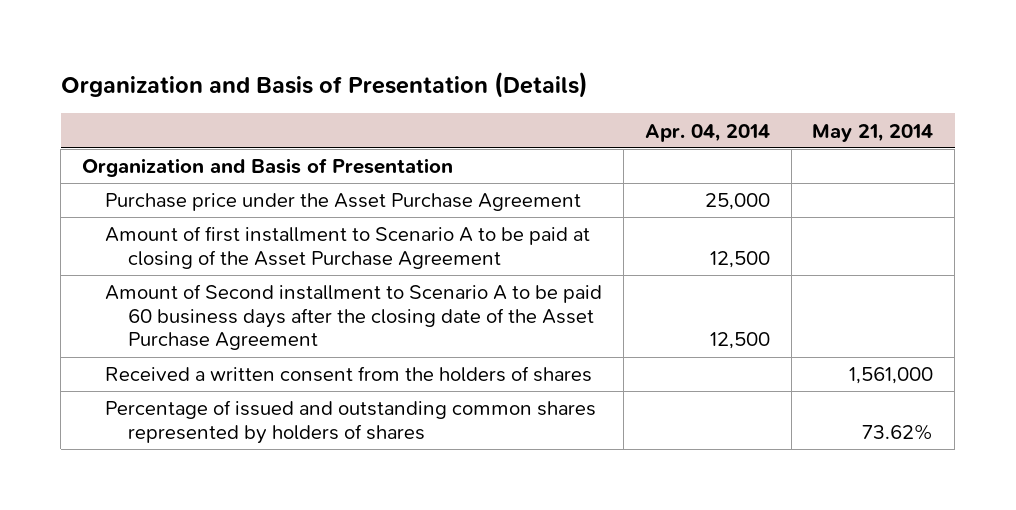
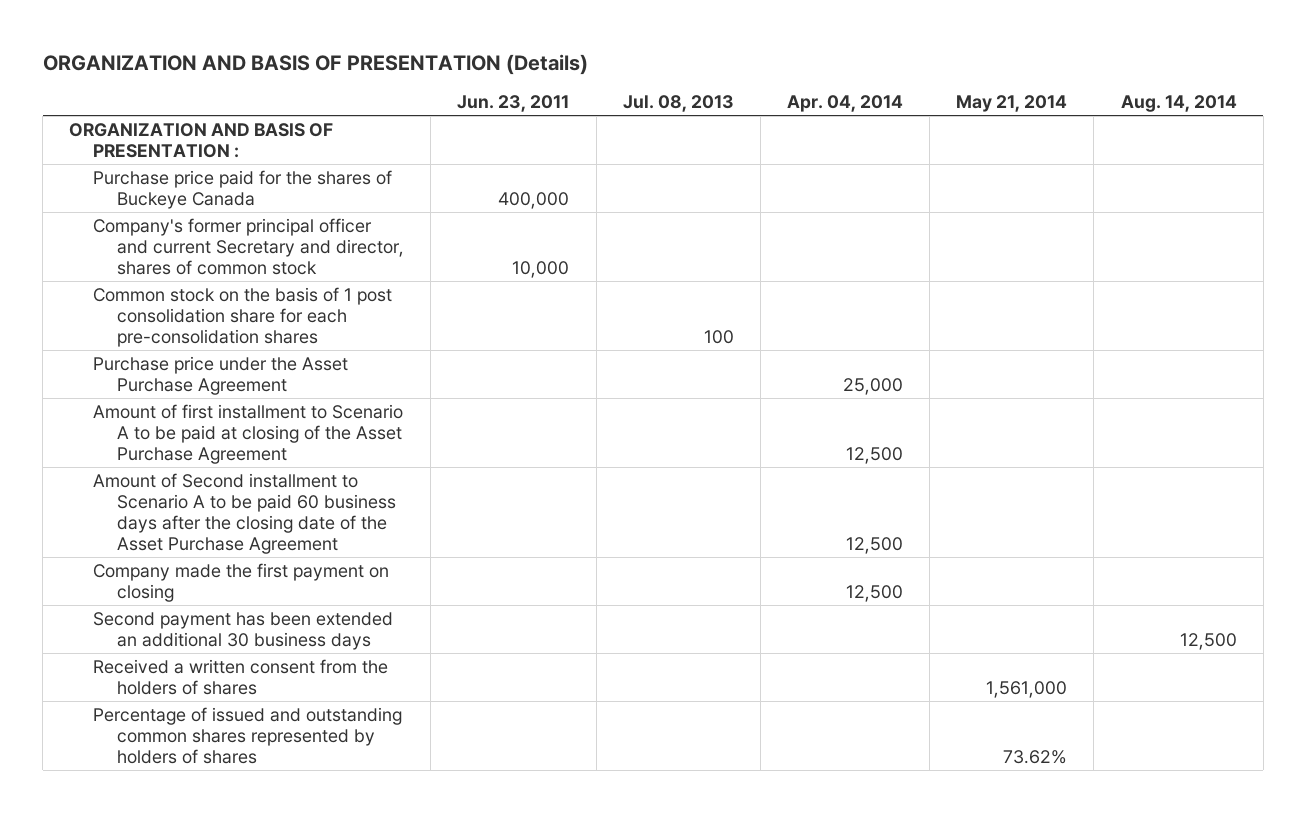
- Organization and Basis of Presentation (Details)
+ ORGANIZATION AND BASIS OF PRESENTATION (Details)
- | Apr. 04, 2014 | May 21, 2014
+ | Jun. 23, 2011 | Jul. 08, 2013 | Apr. 04, 2014 | May 21, 2014 | Aug. 14, 2014
- Organization and Basis of Presentation
+ ORGANIZATION AND BASIS OF PRESENTATION :
+ Purchase price paid for the shares of Buckeye Canada | 400,000 | | | |
+ Company's former principal officer and current Secretary and director, shares of common stock | 10,000 | | | |
+ Common stock on the basis of 1 post consolidation share for each pre-consolidation shares | | 100 | | |
+ Company made the first payment on closing | | | 12,500 | |
+ Second payment has been extended an additional 30 business days | | | | | 12,500

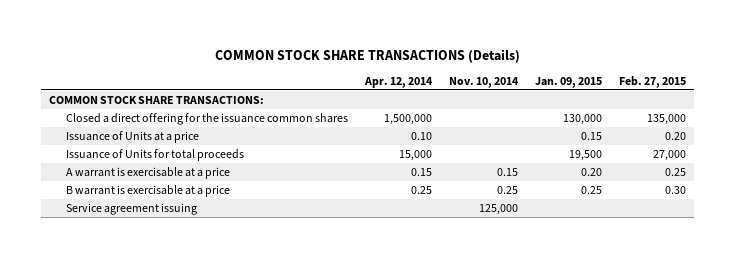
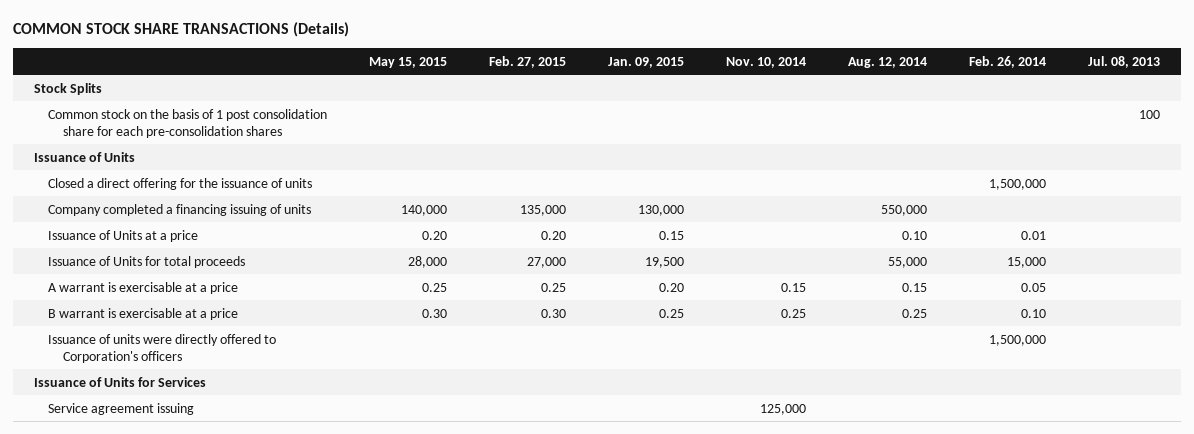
- | Apr. 12, 2014 | Nov. 10, 2014 | Jan. 09, 2015 | Feb. 27, 2015
+ | May 15, 2015 | Feb. 27, 2015 | Jan. 09, 2015 | Nov. 10, 2014 | Aug. 12, 2014 | Feb. 26, 2014 | Jul. 08, 2013
- COMMON STOCK SHARE TRANSACTIONS:
- Closed a direct offering for the issuance common shares | 1,500,000 | | 130,000 | 135,000
+ Stock Splits
+ Common stock on the basis of 1 post consolidation share for each pre-consolidation shares | | | | | | | 100
+ Issuance of Units
+ Closed a direct offering for the issuance of units | | | | | | 1,500,000 |
+ Company completed a financing issuing of units | 140,000 | 135,000 | 130,000 | | 550,000 | |
+ Issuance of units were directly offered to Corporation's officers | | | | | | 1,500,000 |
+ Issuance of Units for Services

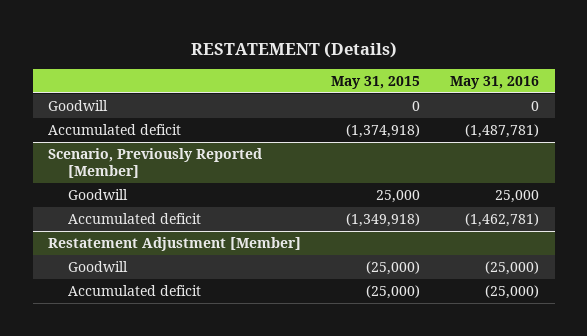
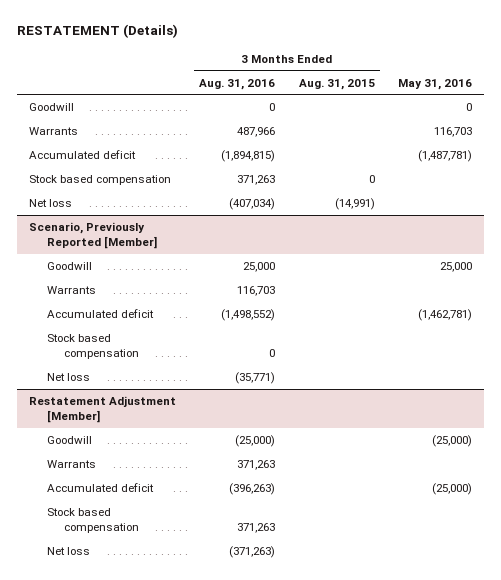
- | May 31, 2015 | May 31, 2016
+ | 3 Months Ended Aug. 31, 2016 | 3 Months Ended Aug. 31, 2015 | May 31, 2016
+ Warrants | 487,966 | | 116,703
+ Stock based compensation | 371,263 | 0 |
+ Net loss | (407,034) | (14,991) |
@ Scenario, Previously Reported [Member]
+ Warrants | 116,703 | |
+ Stock based compensation | 0 | |
+ Net loss | (35,771) | |
@ Restatement Adjustment [Member]
+ Warrants | 371,263 | |
+ Stock based compensation | 371,263 | |
+ Net loss | (371,263) | |

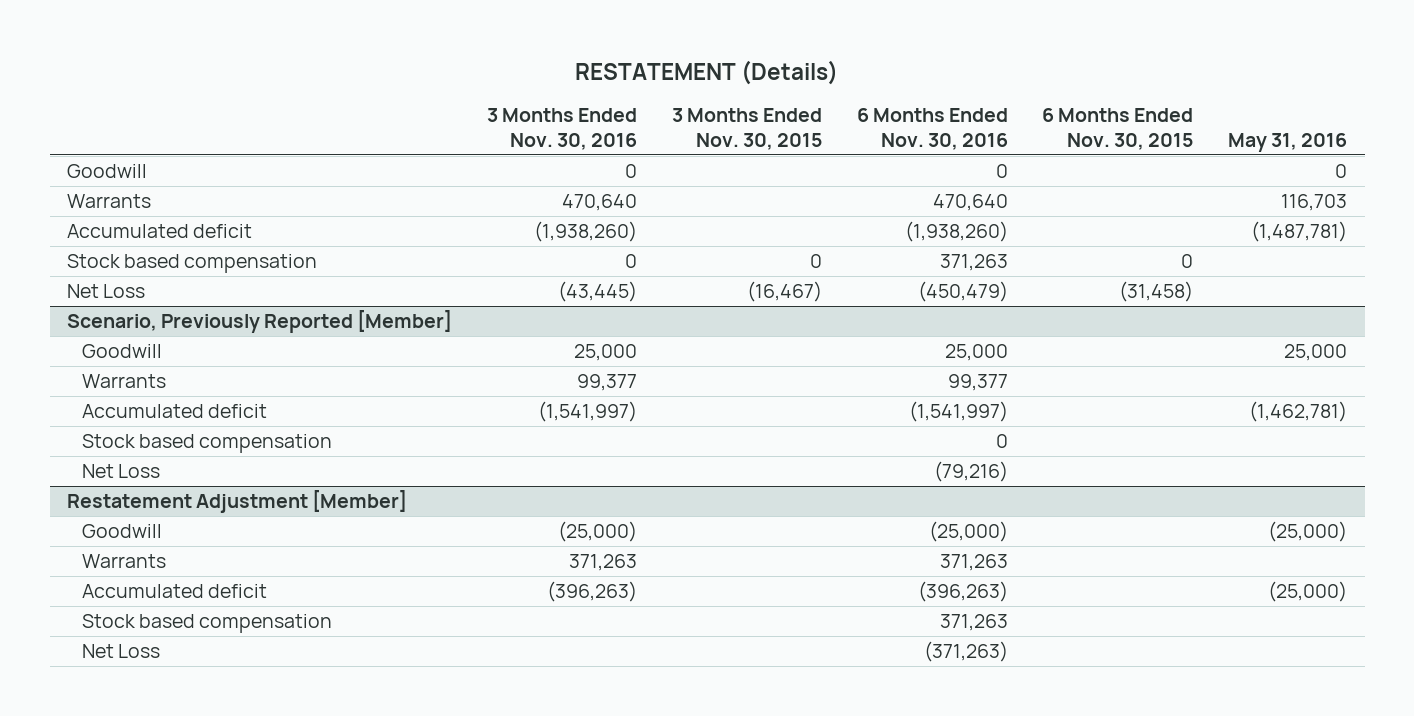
- | 3 Months Ended Aug. 31, 2016 | 3 Months Ended Aug. 31, 2015 | May 31, 2016
+ | 3 Months Ended Nov. 30, 2016 | 3 Months Ended Nov. 30, 2015 | 6 Months Ended Nov. 30, 2016 | 6 Months Ended Nov. 30, 2015 | May 31, 2016
- Net loss | (407,034) | (14,991) |
+ Net Loss | (43,445) | (16,467) | (450,479) | (31,458) |
@ Scenario, Previously Reported [Member]
- Net loss | (35,771) | |
+ Net Loss | | | (79,216) | |
@ Restatement Adjustment [Member]
- Net loss | (371,263) | |
+ Net Loss | | | (371,263) | |

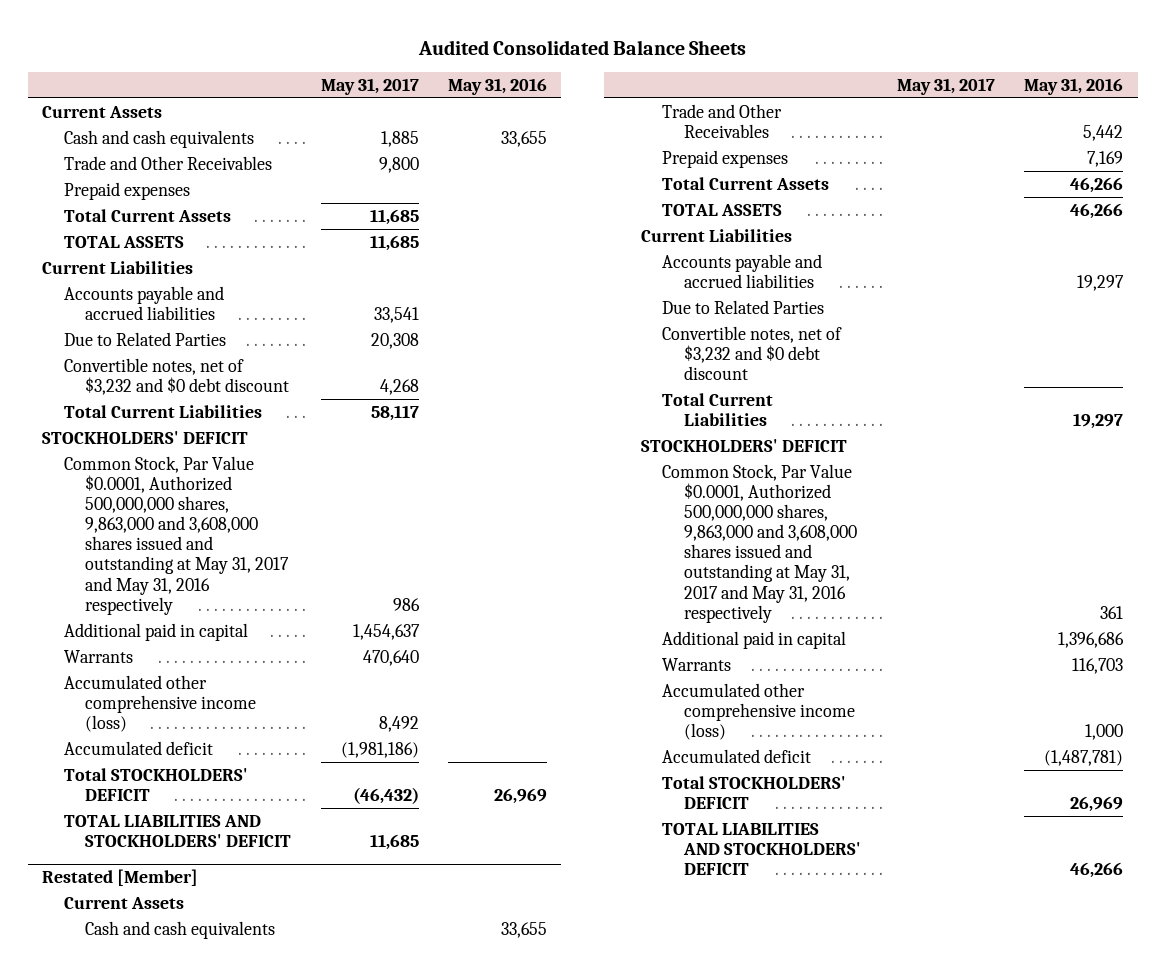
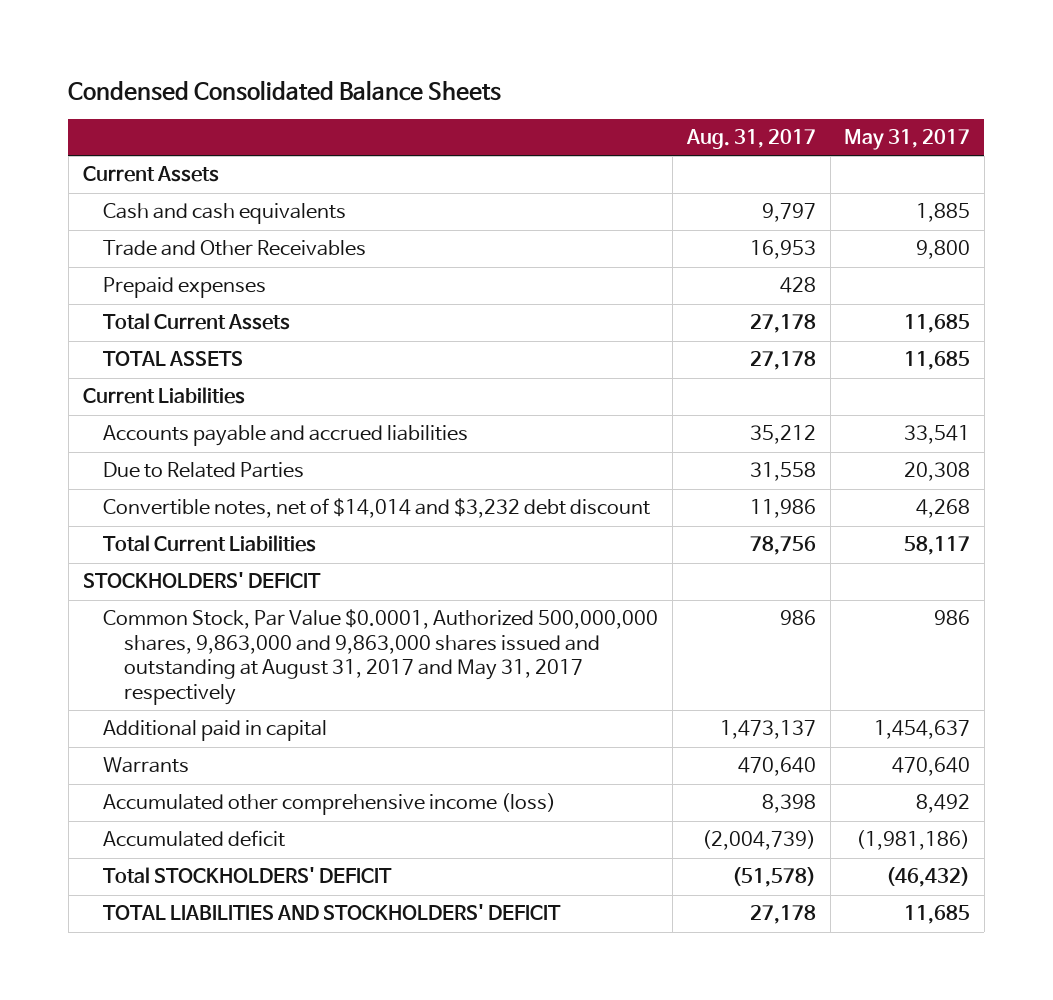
- Audited Consolidated Balance Sheets
+ Condensed Consolidated Balance Sheets
- | May 31, 2017 | May 31, 2016
+ | Aug. 31, 2017 | May 31, 2017
- Convertible notes, net of $3,232 and $0 debt discount | 4,268 |
+ Convertible notes, net of $14,014 and $3,232 debt discount | 11,986 | 4,268
- Common Stock, Par Value $0.0001, Authorized 500,000,000 shares, 9,863,000 and 3,608,000 shares issued and outstanding at May 31, 2017 and May 31, 2016 respectively | 986 |
+ Common Stock, Par Value $0.0001, Authorized 500,000,000 shares, 9,863,000 and 9,863,000 shares issued and outstanding at August 31, 2017 and May 31, 2017 respectively | 986 | 986
- Restated [Member]
- Current Assets
- Cash and cash equivalents | | 33,655
- Trade and Other Receivables | | 5,442
- Prepaid expenses | | 7,169
- Total Current Assets | | 46,266
- TOTAL ASSETS | | 46,266
- Current Liabilities
- Accounts payable and accrued liabilities | | 19,297
- Due to Related Parties
- Convertible notes, net of $3,232 and $0 debt discount
- Total Current Liabilities | | 19,297
- STOCKHOLDERS' DEFICIT
- Common Stock, Par Value $0.0001, Authorized 500,000,000 shares, 9,863,000 and 3,608,000 shares issued and outstanding at May 31, 2017 and May 31, 2016 respectively | | 361
- Additional paid in capital | | 1,396,686
- Warrants | | 116,703
- Accumulated other comprehensive income (loss) | | 1,000
- Accumulated deficit | | (1,487,781)
- Total STOCKHOLDERS' DEFICIT | | 26,969
- TOTAL LIABILITIES AND STOCKHOLDERS' DEFICIT | | 46,266

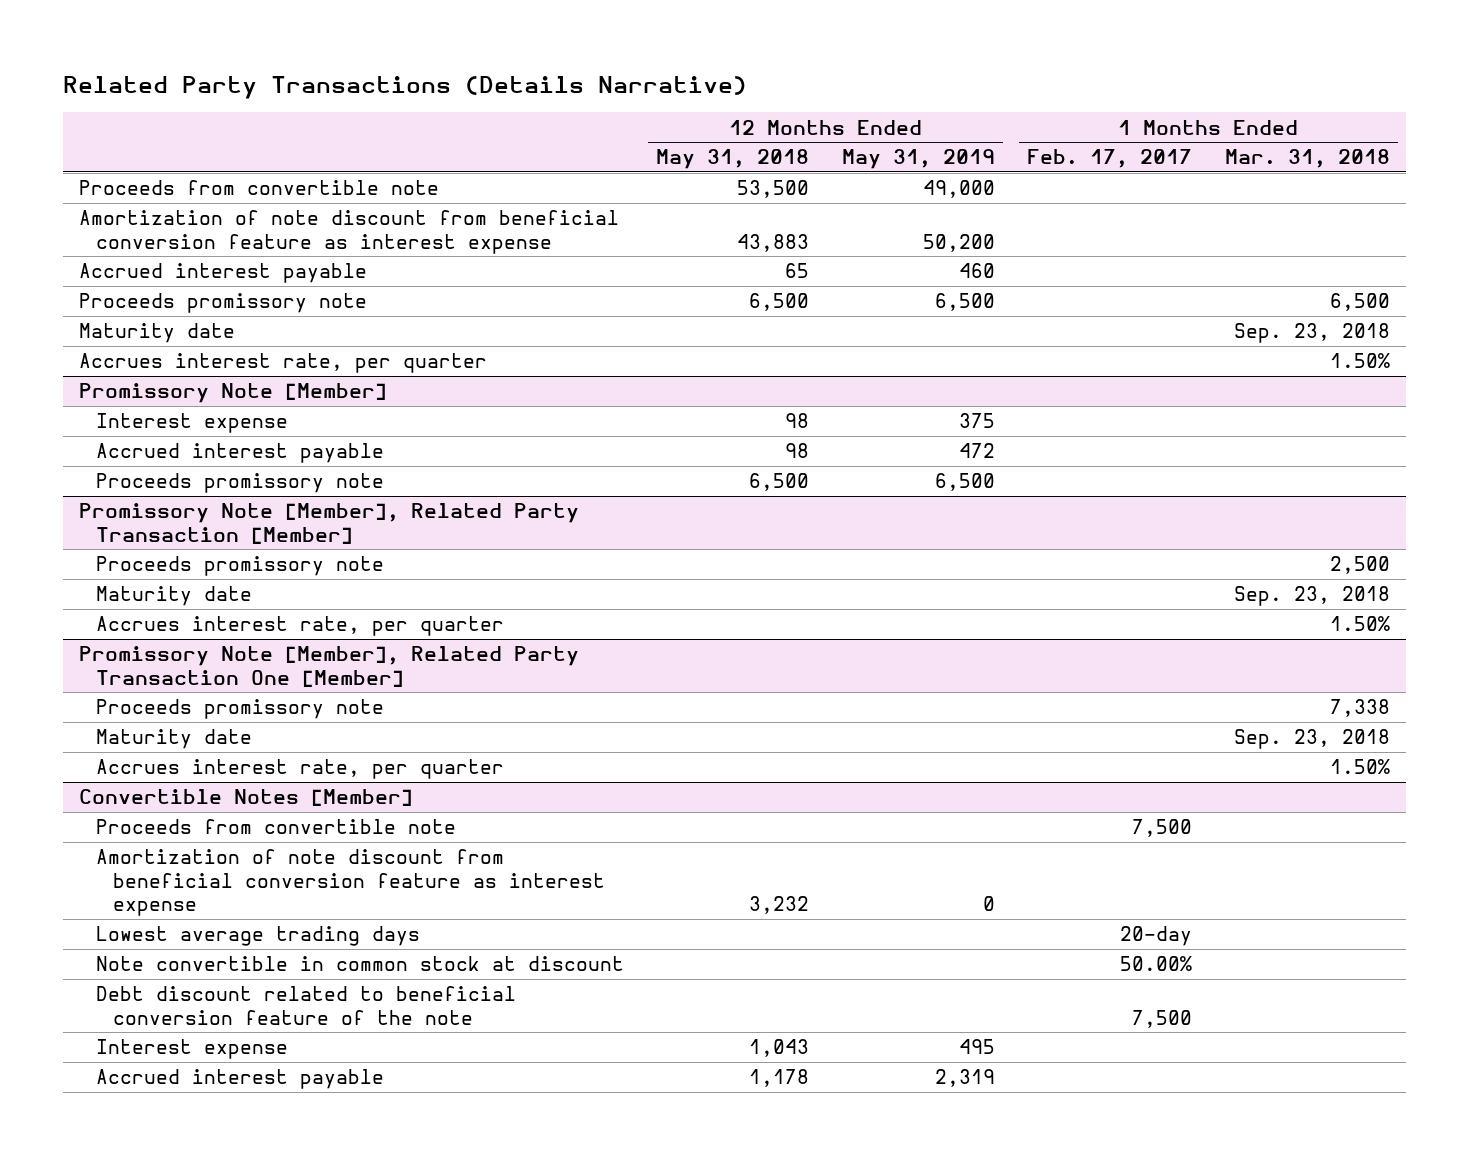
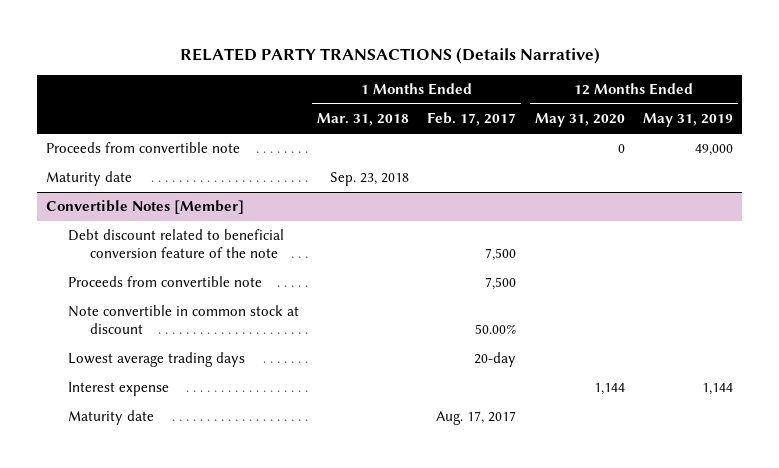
- Related Party Transactions (Details Narrative)
+ RELATED PARTY TRANSACTIONS (Details Narrative)
- | 12 Months Ended May 31, 2018 | 12 Months Ended May 31, 2019 | 1 Months Ended Feb. 17, 2017 | 1 Months Ended Mar. 31, 2018
+ | 1 Months Ended Mar. 31, 2018 | 1 Months Ended Feb. 17, 2017 | 12 Months Ended May 31, 2020 | 12 Months Ended May 31, 2019
- Amortization of note discount from beneficial conversion feature as interest expense | 43,883 | 50,200 | |
- Accrued interest payable | 65 | 460 | |
- Proceeds promissory note | 6,500 | 6,500 | | 6,500
- Accrues interest rate, per quarter | | | | 1.50%
- Promissory Note [Member]
- Interest expense | 98 | 375 | |
- Accrued interest payable | 98 | 472 | |
- Proceeds promissory note | 6,500 | 6,500 | |
- Promissory Note [Member], Related Party Transaction [Member]
- Proceeds promissory note | | | | 2,500
- Maturity date | | | | Sep. 23, 2018
- Accrues interest rate, per quarter | | | | 1.50%
- Promissory Note [Member], Related Party Transaction One [Member]
- Proceeds promissory note | | | | 7,338
- Maturity date | | | | Sep. 23, 2018
- Accrues interest rate, per quarter | | | | 1.50%
@ Convertible Notes [Member]
moved up: Debt discount related to beneficial conversion feature of the note | | 7,500 | |
- Amortization of note discount from beneficial conversion feature as interest expense | 3,232 | 0 | |
- Interest expense | 1,043 | 495 | |
- Accrued interest payable | 1,178 | 2,319 | |
moved down: Lowest average trading days | | 20-day | |
+ Interest expense | | | 1,144 | 1,144
+ Maturity date | | Aug. 17, 2017 | |

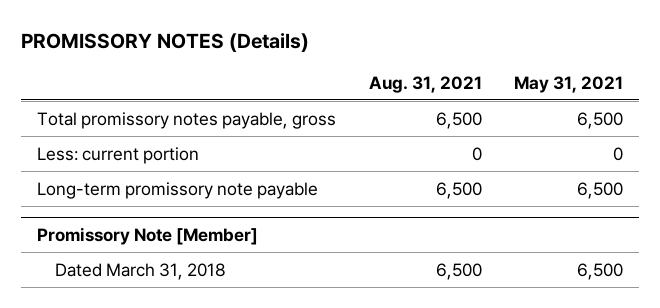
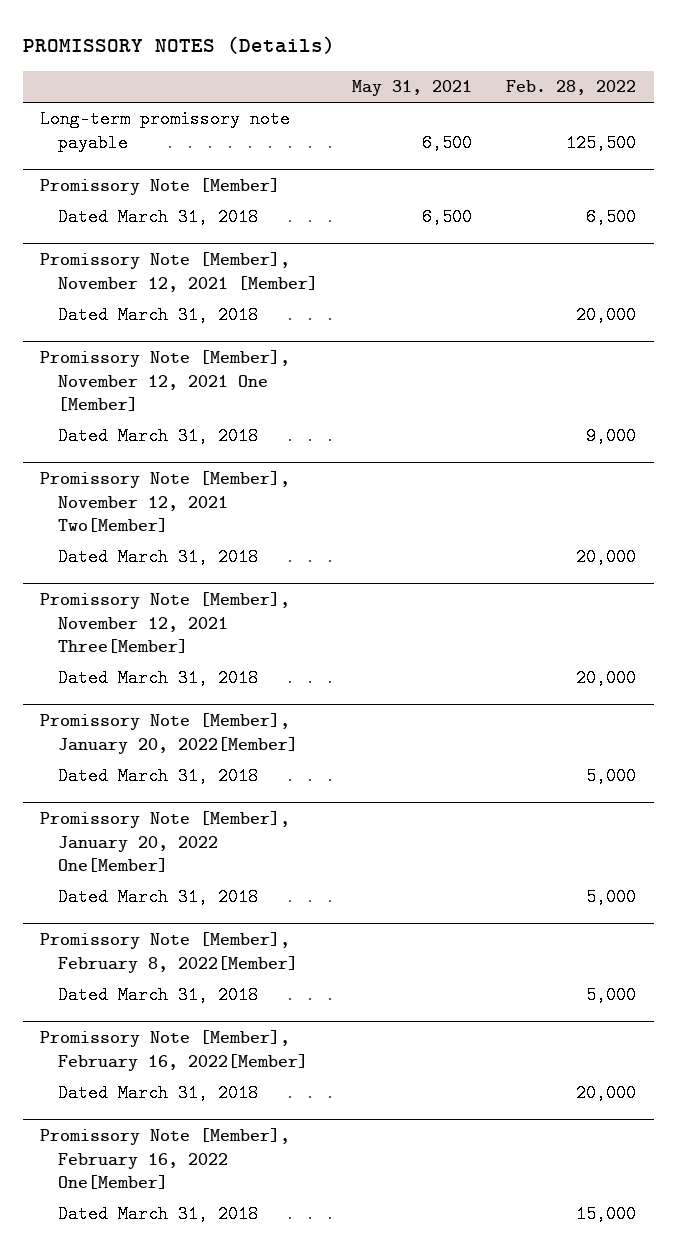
- | Aug. 31, 2021 | May 31, 2021
+ | May 31, 2021 | Feb. 28, 2022
- Total promissory notes payable, gross | 6,500 | 6,500
- Less: current portion | 0 | 0
+ Promissory Note [Member], November 12, 2021 [Member]
+ Dated March 31, 2018 | | 20,000
+ Promissory Note [Member], November 12, 2021 One [Member]
+ Dated March 31, 2018 | | 9,000
+ Promissory Note [Member], November 12, 2021 Two[Member]
+ Dated March 31, 2018 | | 20,000
+ Promissory Note [Member], November 12, 2021 Three[Member]
+ Dated March 31, 2018 | | 20,000
+ Promissory Note [Member], January 20, 2022[Member]
+ Dated March 31, 2018 | | 5,000
+ Promissory Note [Member], January 20, 2022 One[Member]
+ Dated March 31, 2018 | | 5,000
+ Promissory Note [Member], February 8, 2022[Member]
+ Dated March 31, 2018 | | 5,000
+ Promissory Note [Member], February 16, 2022[Member]
+ Dated March 31, 2018 | | 20,000
+ Promissory Note [Member], February 16, 2022 One[Member]
+ Dated March 31, 2018 | | 15,000

